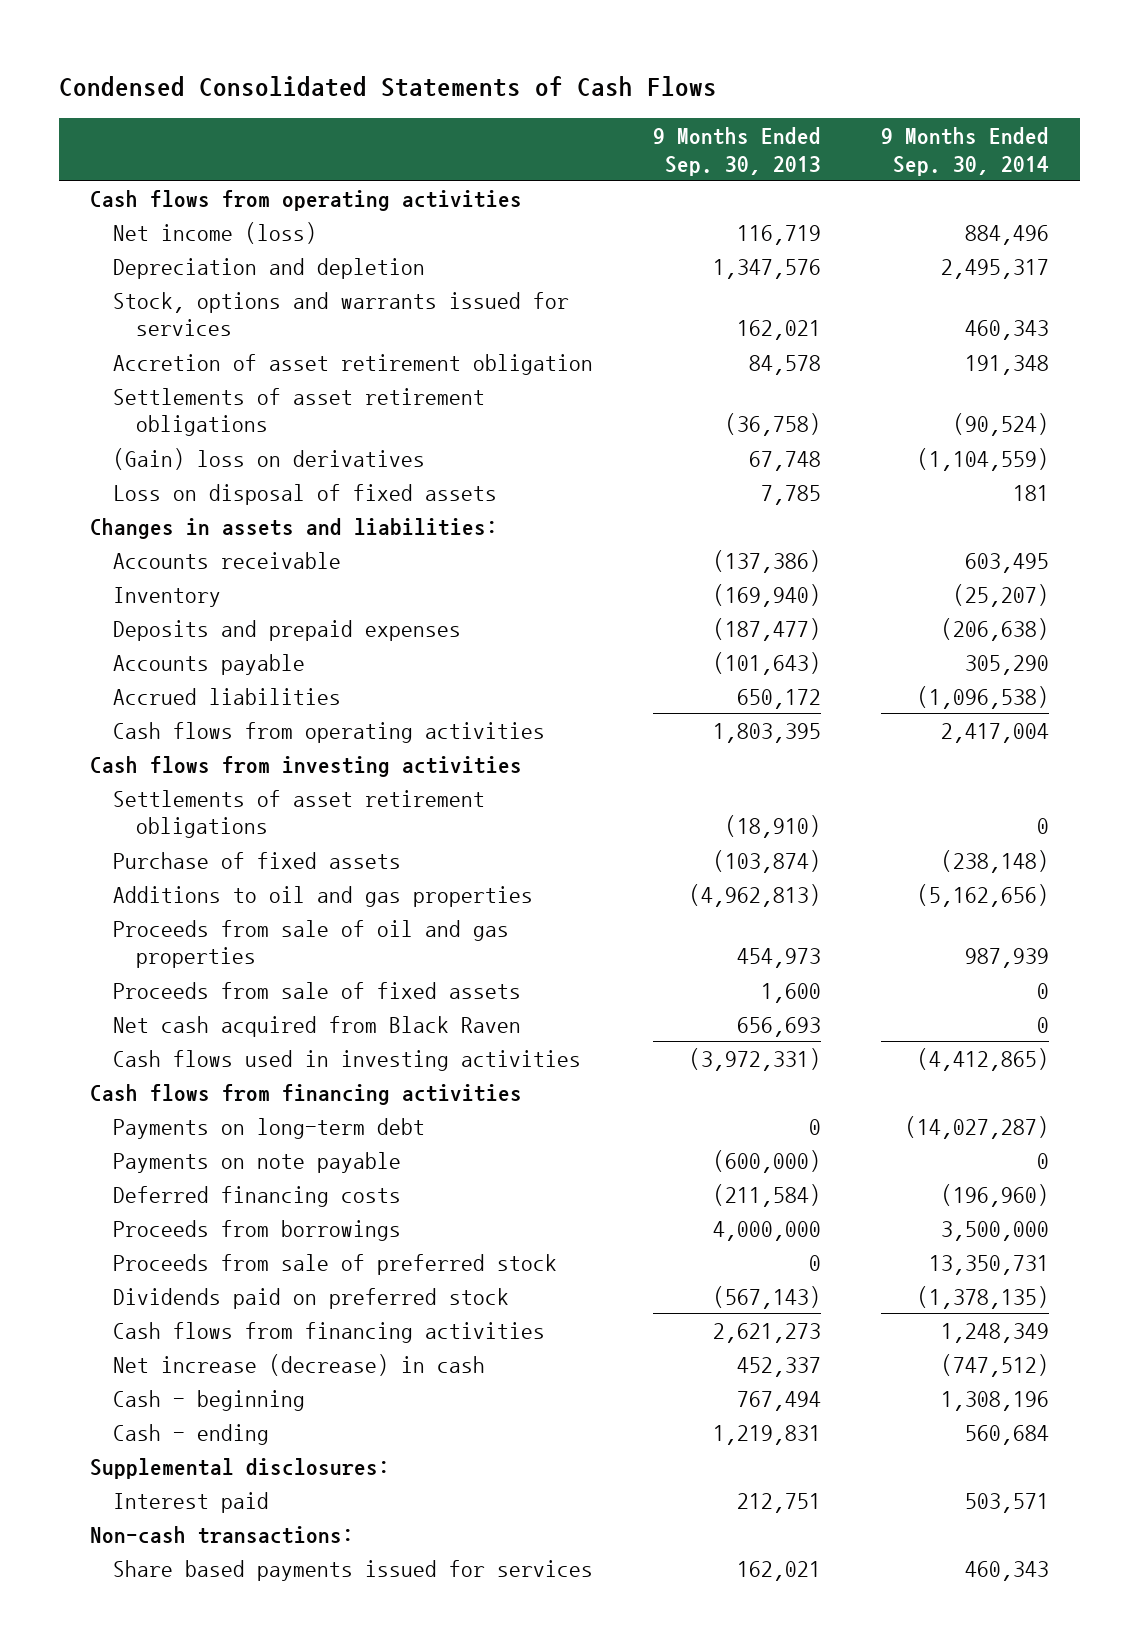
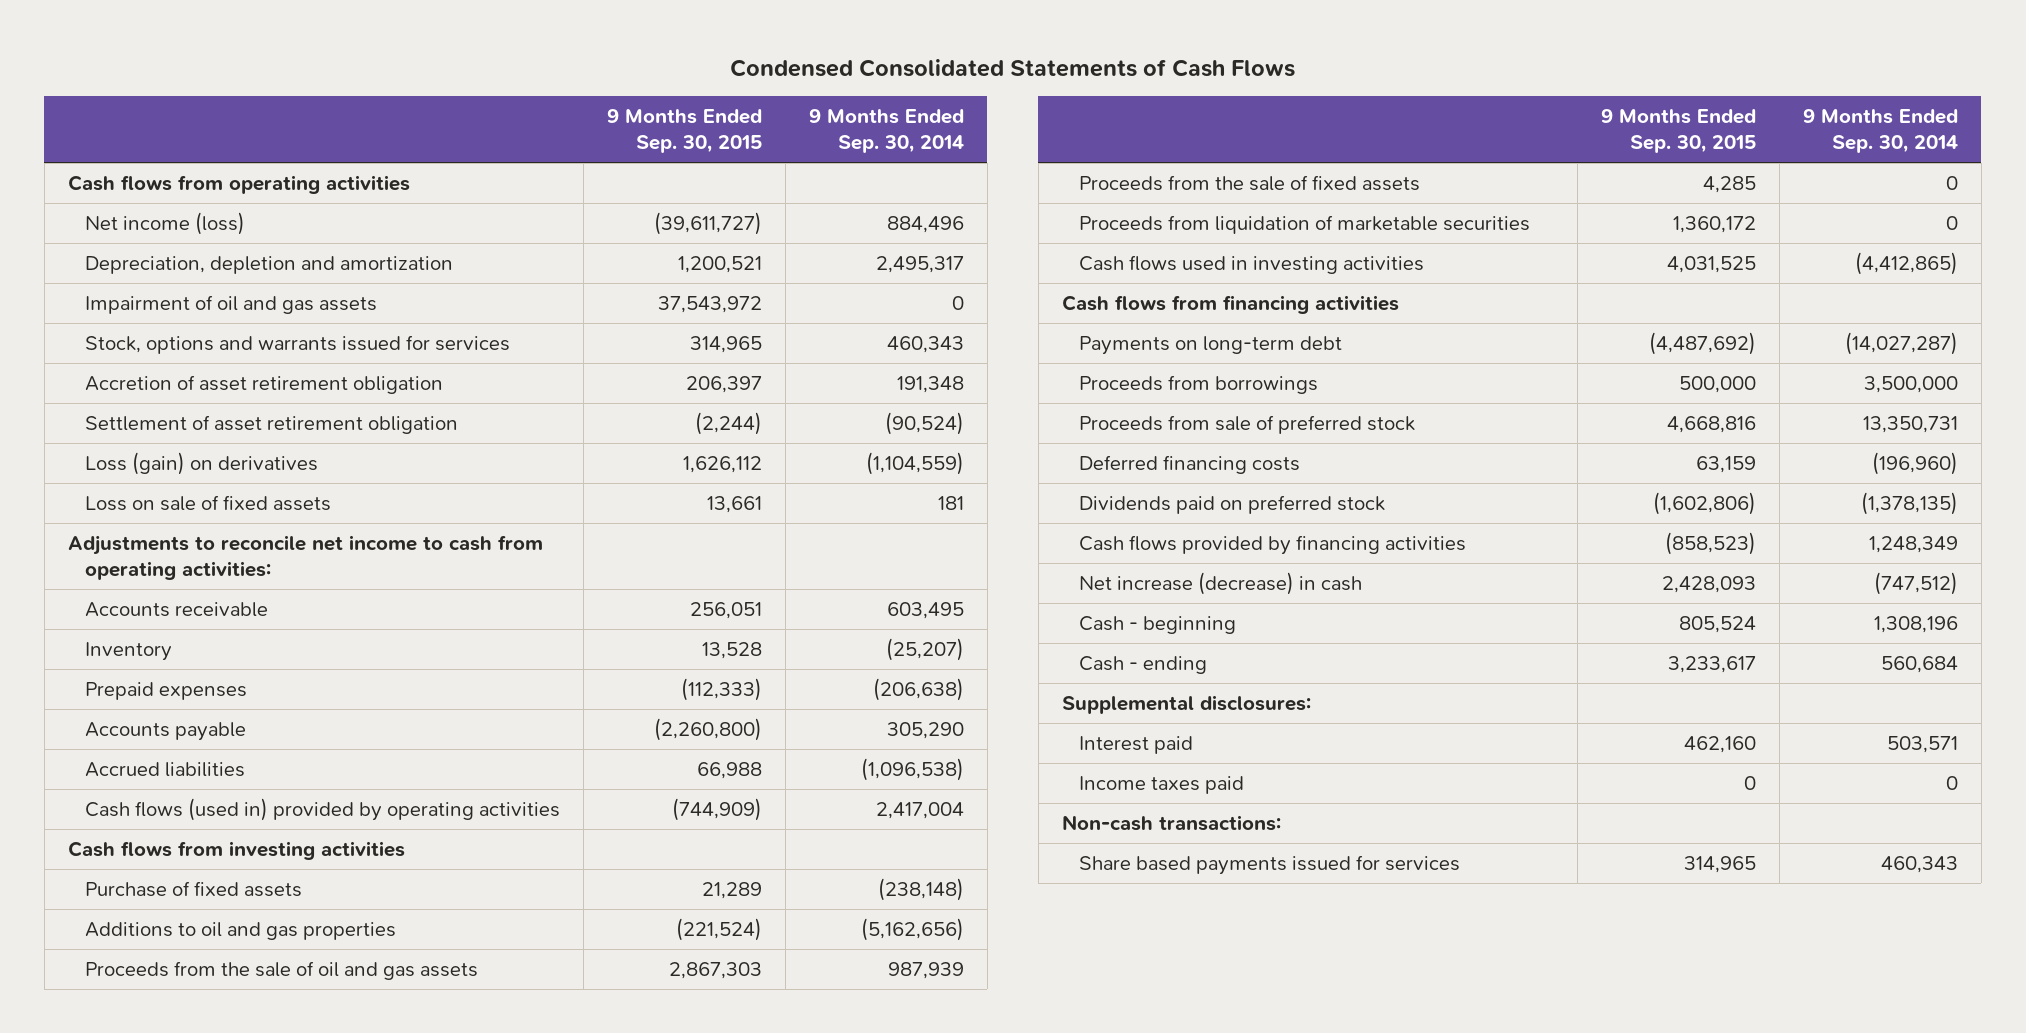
- | 9 Months Ended Sep. 30, 2013 | 9 Months Ended Sep. 30, 2014
+ | 9 Months Ended Sep. 30, 2015 | 9 Months Ended Sep. 30, 2014
- Depreciation and depletion | 1,347,576 | 2,495,317
+ Depreciation, depletion and amortization | 1,200,521 | 2,495,317
+ Impairment of oil and gas assets | 37,543,972 | 0
- Settlements of asset retirement obligations | (36,758) | (90,524)
- (Gain) loss on derivatives | 67,748 | (1,104,559)
- Loss on disposal of fixed assets | 7,785 | 181
- Changes in assets and liabilities:
+ Settlement of asset retirement obligation | (2,244) | (90,524)
+ Loss (gain) on derivatives | 1,626,112 | (1,104,559)
+ Loss on sale of fixed assets | 13,661 | 181
+ Adjustments to reconcile net income to cash from operating activities:
- Deposits and prepaid expenses | (187,477) | (206,638)
+ Prepaid expenses | (112,333) | (206,638)
- Cash flows from operating activities | 1,803,395 | 2,417,004
+ Cash flows (used in) provided by operating activities | (744,909) | 2,417,004
- Settlements of asset retirement obligations | (18,910) | 0
- Proceeds from sale of oil and gas properties | 454,973 | 987,939
- Proceeds from sale of fixed assets | 1,600 | 0
- Net cash acquired from Black Raven | 656,693 | 0
+ Proceeds from the sale of oil and gas assets | 2,867,303 | 987,939
+ Proceeds from the sale of fixed assets | 4,285 | 0
+ Proceeds from liquidation of marketable securities | 1,360,172 | 0
- Payments on note payable | (600,000) | 0
moved down: Deferred financing costs | 63,159 | (196,960)
- Cash flows from financing activities | 2,621,273 | 1,248,349
+ Cash flows provided by financing activities | (858,523) | 1,248,349
+ Income taxes paid | 0 | 0

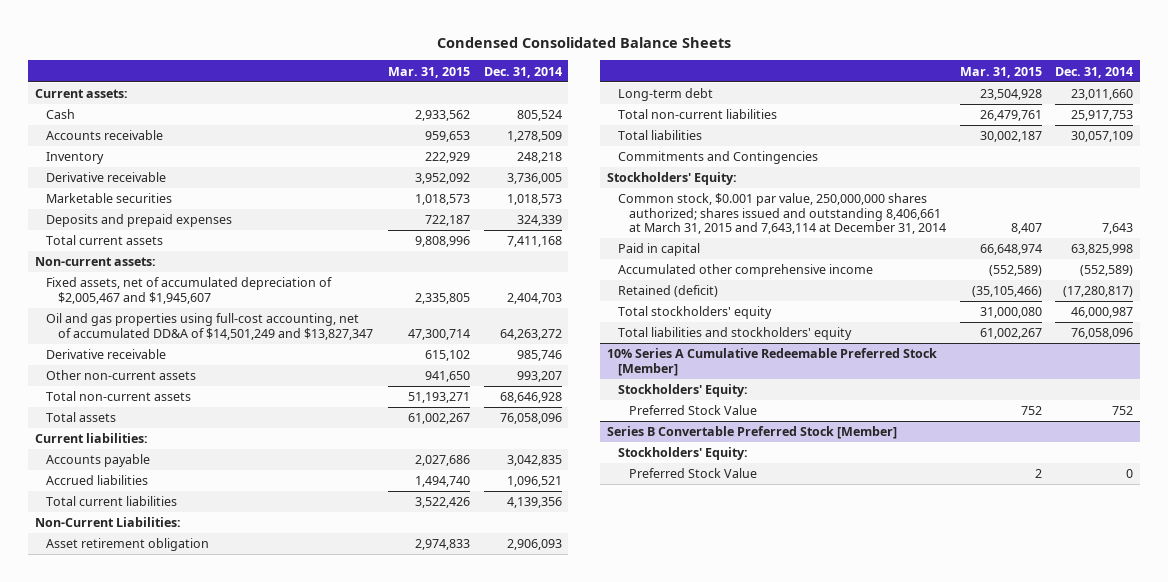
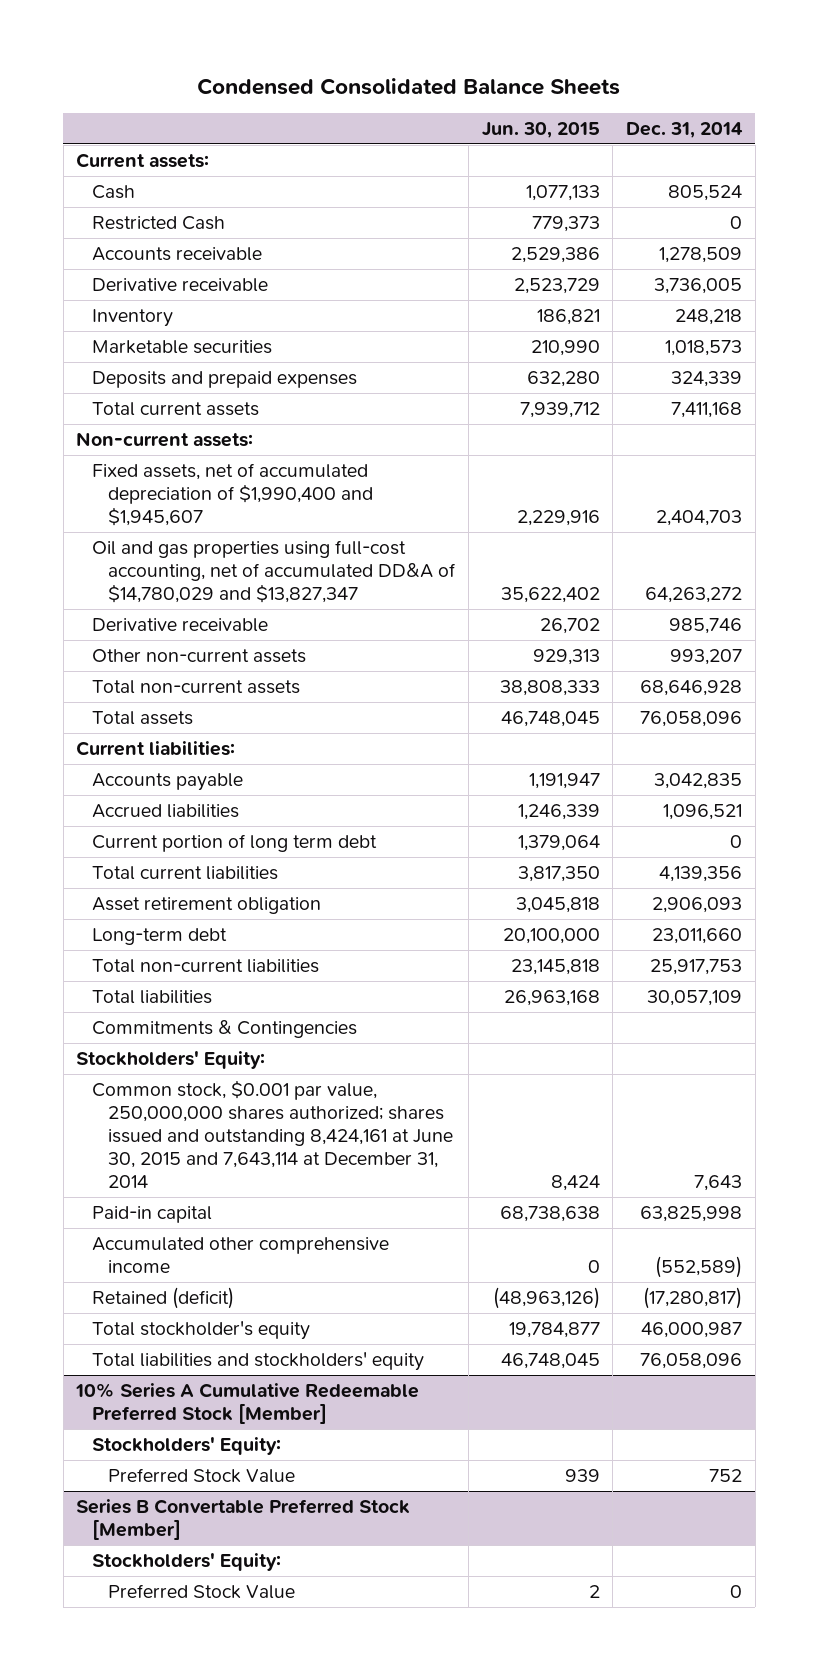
- | Mar. 31, 2015 | Dec. 31, 2014
+ | Jun. 30, 2015 | Dec. 31, 2014
+ Restricted Cash | 779,373 | 0
moved down: Inventory | 186,821 | 248,218
- Fixed assets, net of accumulated depreciation of $2,005,467 and $1,945,607 | 2,335,805 | 2,404,703
- Oil and gas properties using full-cost accounting, net of accumulated DD&A of $14,501,249 and $13,827,347 | 47,300,714 | 64,263,272
+ Fixed assets, net of accumulated depreciation of $1,990,400 and $1,945,607 | 2,229,916 | 2,404,703
+ Oil and gas properties using full-cost accounting, net of accumulated DD&A of $14,780,029 and $13,827,347 | 35,622,402 | 64,263,272
+ Current portion of long term debt | 1,379,064 | 0
- Non-Current Liabilities:
- Commitments and Contingencies
+ Commitments & Contingencies
- Common stock, $0.001 par value, 250,000,000 shares authorized; shares issued and outstanding 8,406,661 at March 31, 2015 and 7,643,114 at December 31, 2014 | 8,407 | 7,643
- Paid in capital | 66,648,974 | 63,825,998
+ Common stock, $0.001 par value, 250,000,000 shares authorized; shares issued and outstanding 8,424,161 at June 30, 2015 and 7,643,114 at December 31, 2014 | 8,424 | 7,643
+ Paid-in capital | 68,738,638 | 63,825,998
- Total stockholders' equity | 31,000,080 | 46,000,987
+ Total stockholder's equity | 19,784,877 | 46,000,987

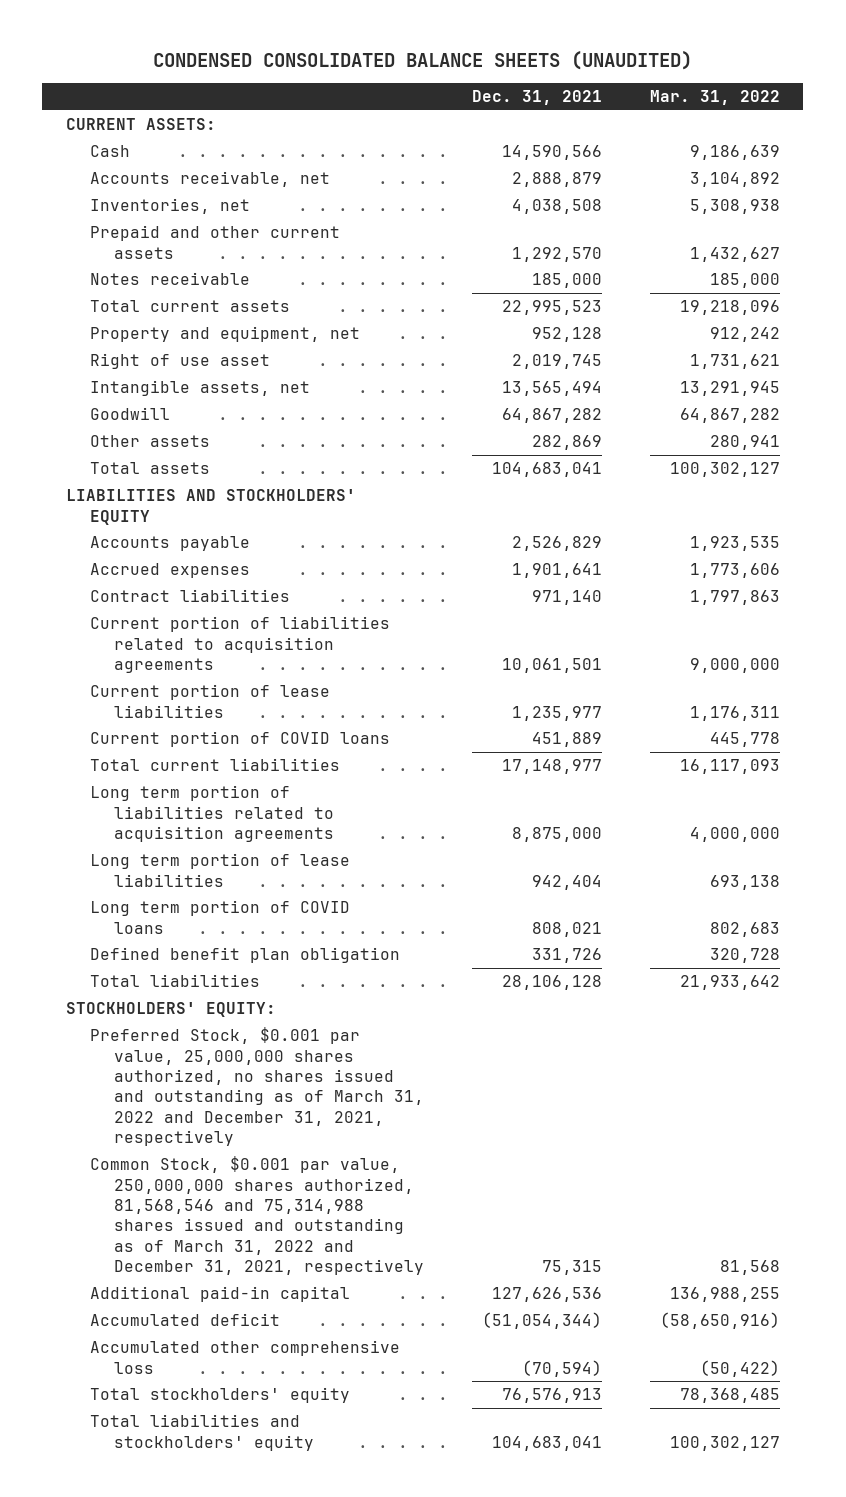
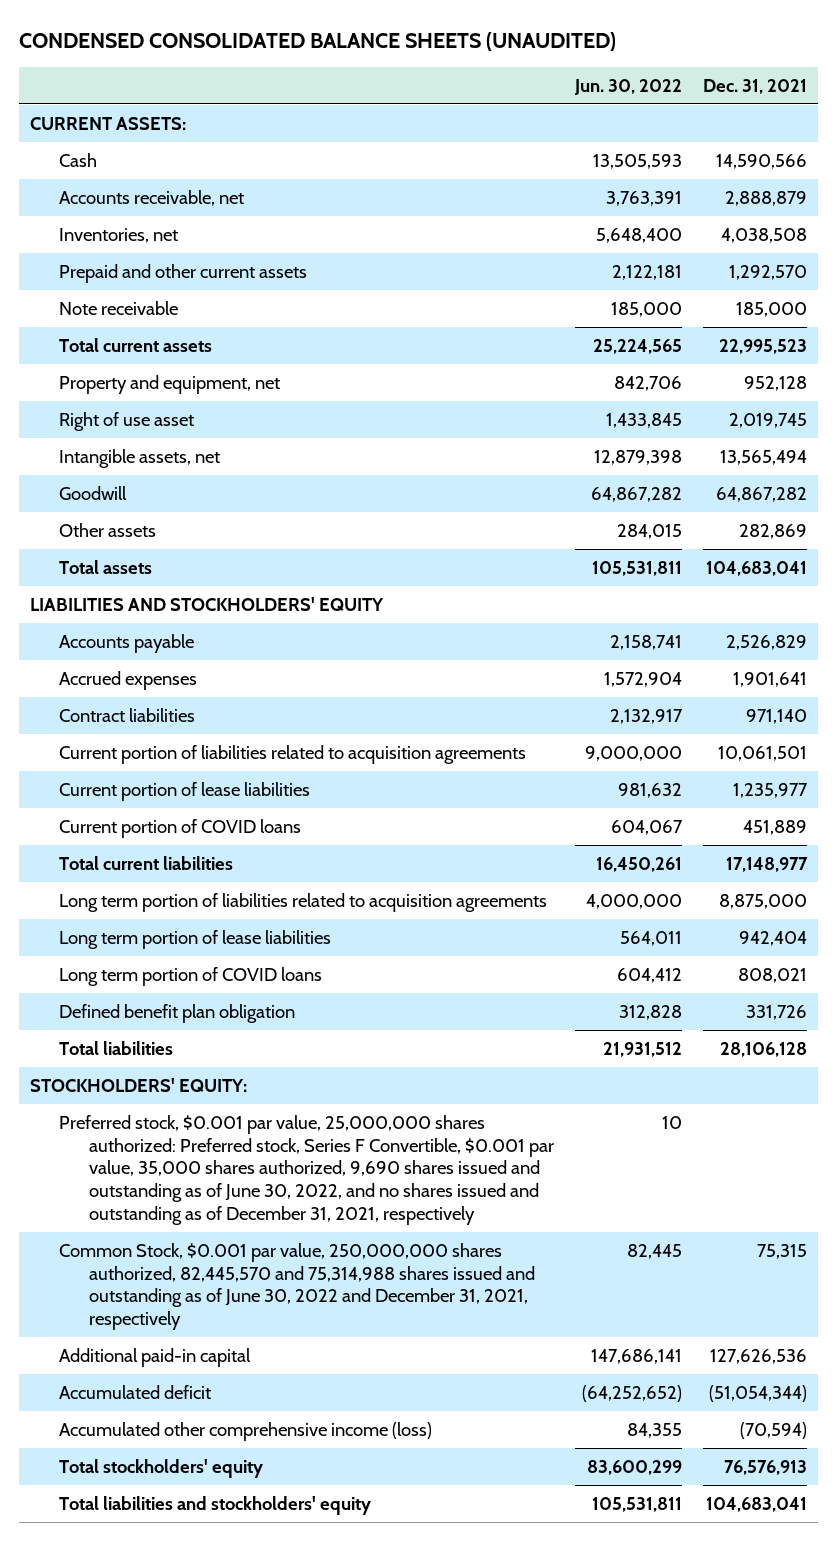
- | Dec. 31, 2021 | Mar. 31, 2022
+ | Jun. 30, 2022 | Dec. 31, 2021
- Notes receivable | 185,000 | 185,000
+ Note receivable | 185,000 | 185,000
- Preferred Stock, $0.001 par value, 25,000,000 shares authorized, no shares issued and outstanding as of March 31, 2022 and December 31, 2021, respectively
- Common Stock, $0.001 par value, 250,000,000 shares authorized, 81,568,546 and 75,314,988 shares issued and outstanding as of March 31, 2022 and December 31, 2021, respectively | 75,315 | 81,568
+ Preferred stock, $0.001 par value, 25,000,000 shares authorized: Preferred stock, Series F Convertible, $0.001 par value, 35,000 shares authorized, 9,690 shares issued and outstanding as of June 30, 2022, and no shares issued and outstanding as of December 31, 2021, respectively | 10 |
+ Common Stock, $0.001 par value, 250,000,000 shares authorized, 82,445,570 and 75,314,988 shares issued and outstanding as of June 30, 2022 and December 31, 2021, respectively | 82,445 | 75,315
- Accumulated other comprehensive loss | (70,594) | (50,422)
+ Accumulated other comprehensive income (loss) | 84,355 | (70,594)

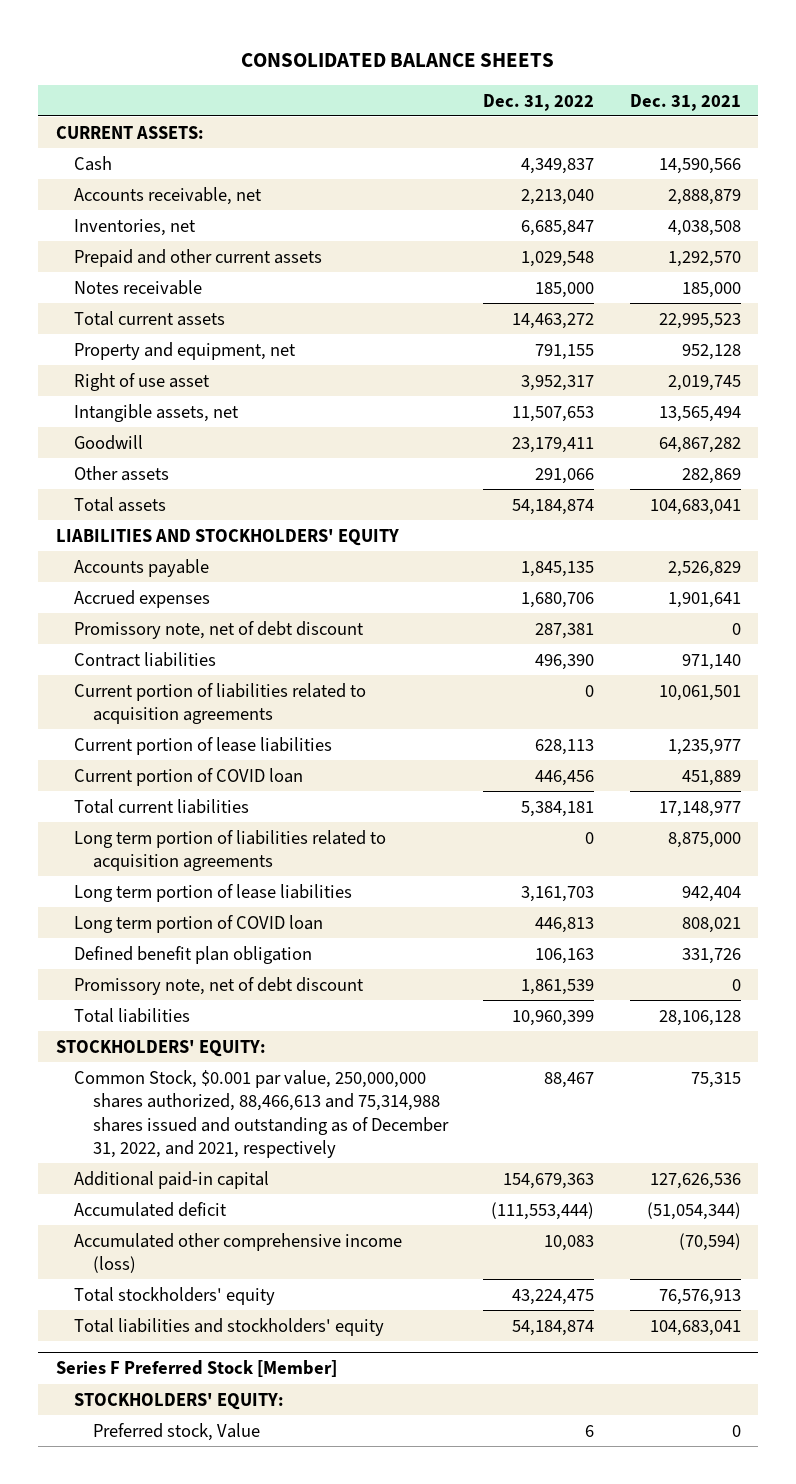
- CONDENSED CONSOLIDATED BALANCE SHEETS (UNAUDITED)
+ CONSOLIDATED BALANCE SHEETS
- | Jun. 30, 2022 | Dec. 31, 2021
+ | Dec. 31, 2022 | Dec. 31, 2021
- Note receivable | 185,000 | 185,000
+ Notes receivable | 185,000 | 185,000
+ Promissory note, net of debt discount | 287,381 | 0
- Current portion of COVID loans | 604,067 | 451,889
+ Current portion of COVID loan | 446,456 | 451,889
- Long term portion of COVID loans | 604,412 | 808,021
+ Long term portion of COVID loan | 446,813 | 808,021
+ Promissory note, net of debt discount | 1,861,539 | 0
- Preferred stock, $0.001 par value, 25,000,000 shares authorized: Preferred stock, Series F Convertible, $0.001 par value, 35,000 shares authorized, 9,690 shares issued and outstanding as of June 30, 2022, and no shares issued and outstanding as of December 31, 2021, respectively | 10 |
- Common Stock, $0.001 par value, 250,000,000 shares authorized, 82,445,570 and 75,314,988 shares issued and outstanding as of June 30, 2022 and December 31, 2021, respectively | 82,445 | 75,315
+ Common Stock, $0.001 par value, 250,000,000 shares authorized, 88,466,613 and 75,314,988 shares issued and outstanding as of December 31, 2022, and 2021, respectively | 88,467 | 75,315
+ Series F Preferred Stock [Member]
+ STOCKHOLDERS' EQUITY:
+ Preferred stock, Value | 6 | 0

